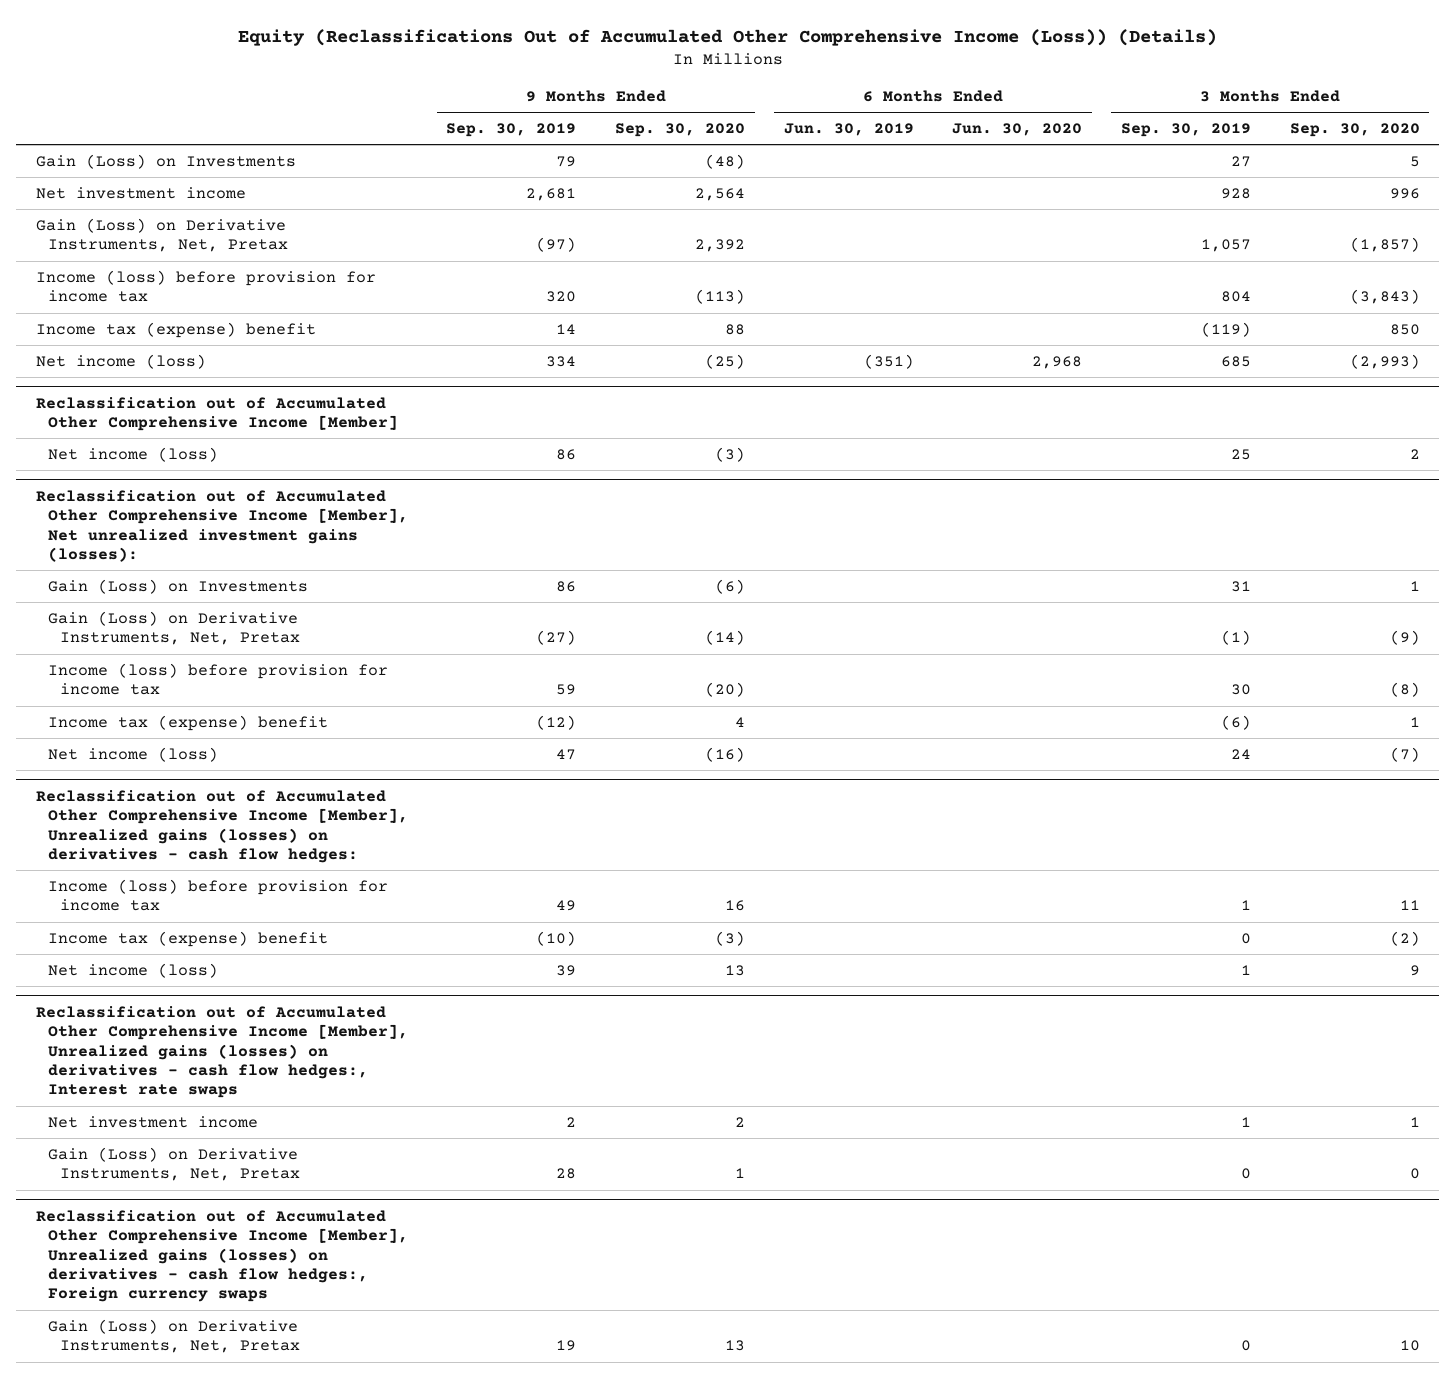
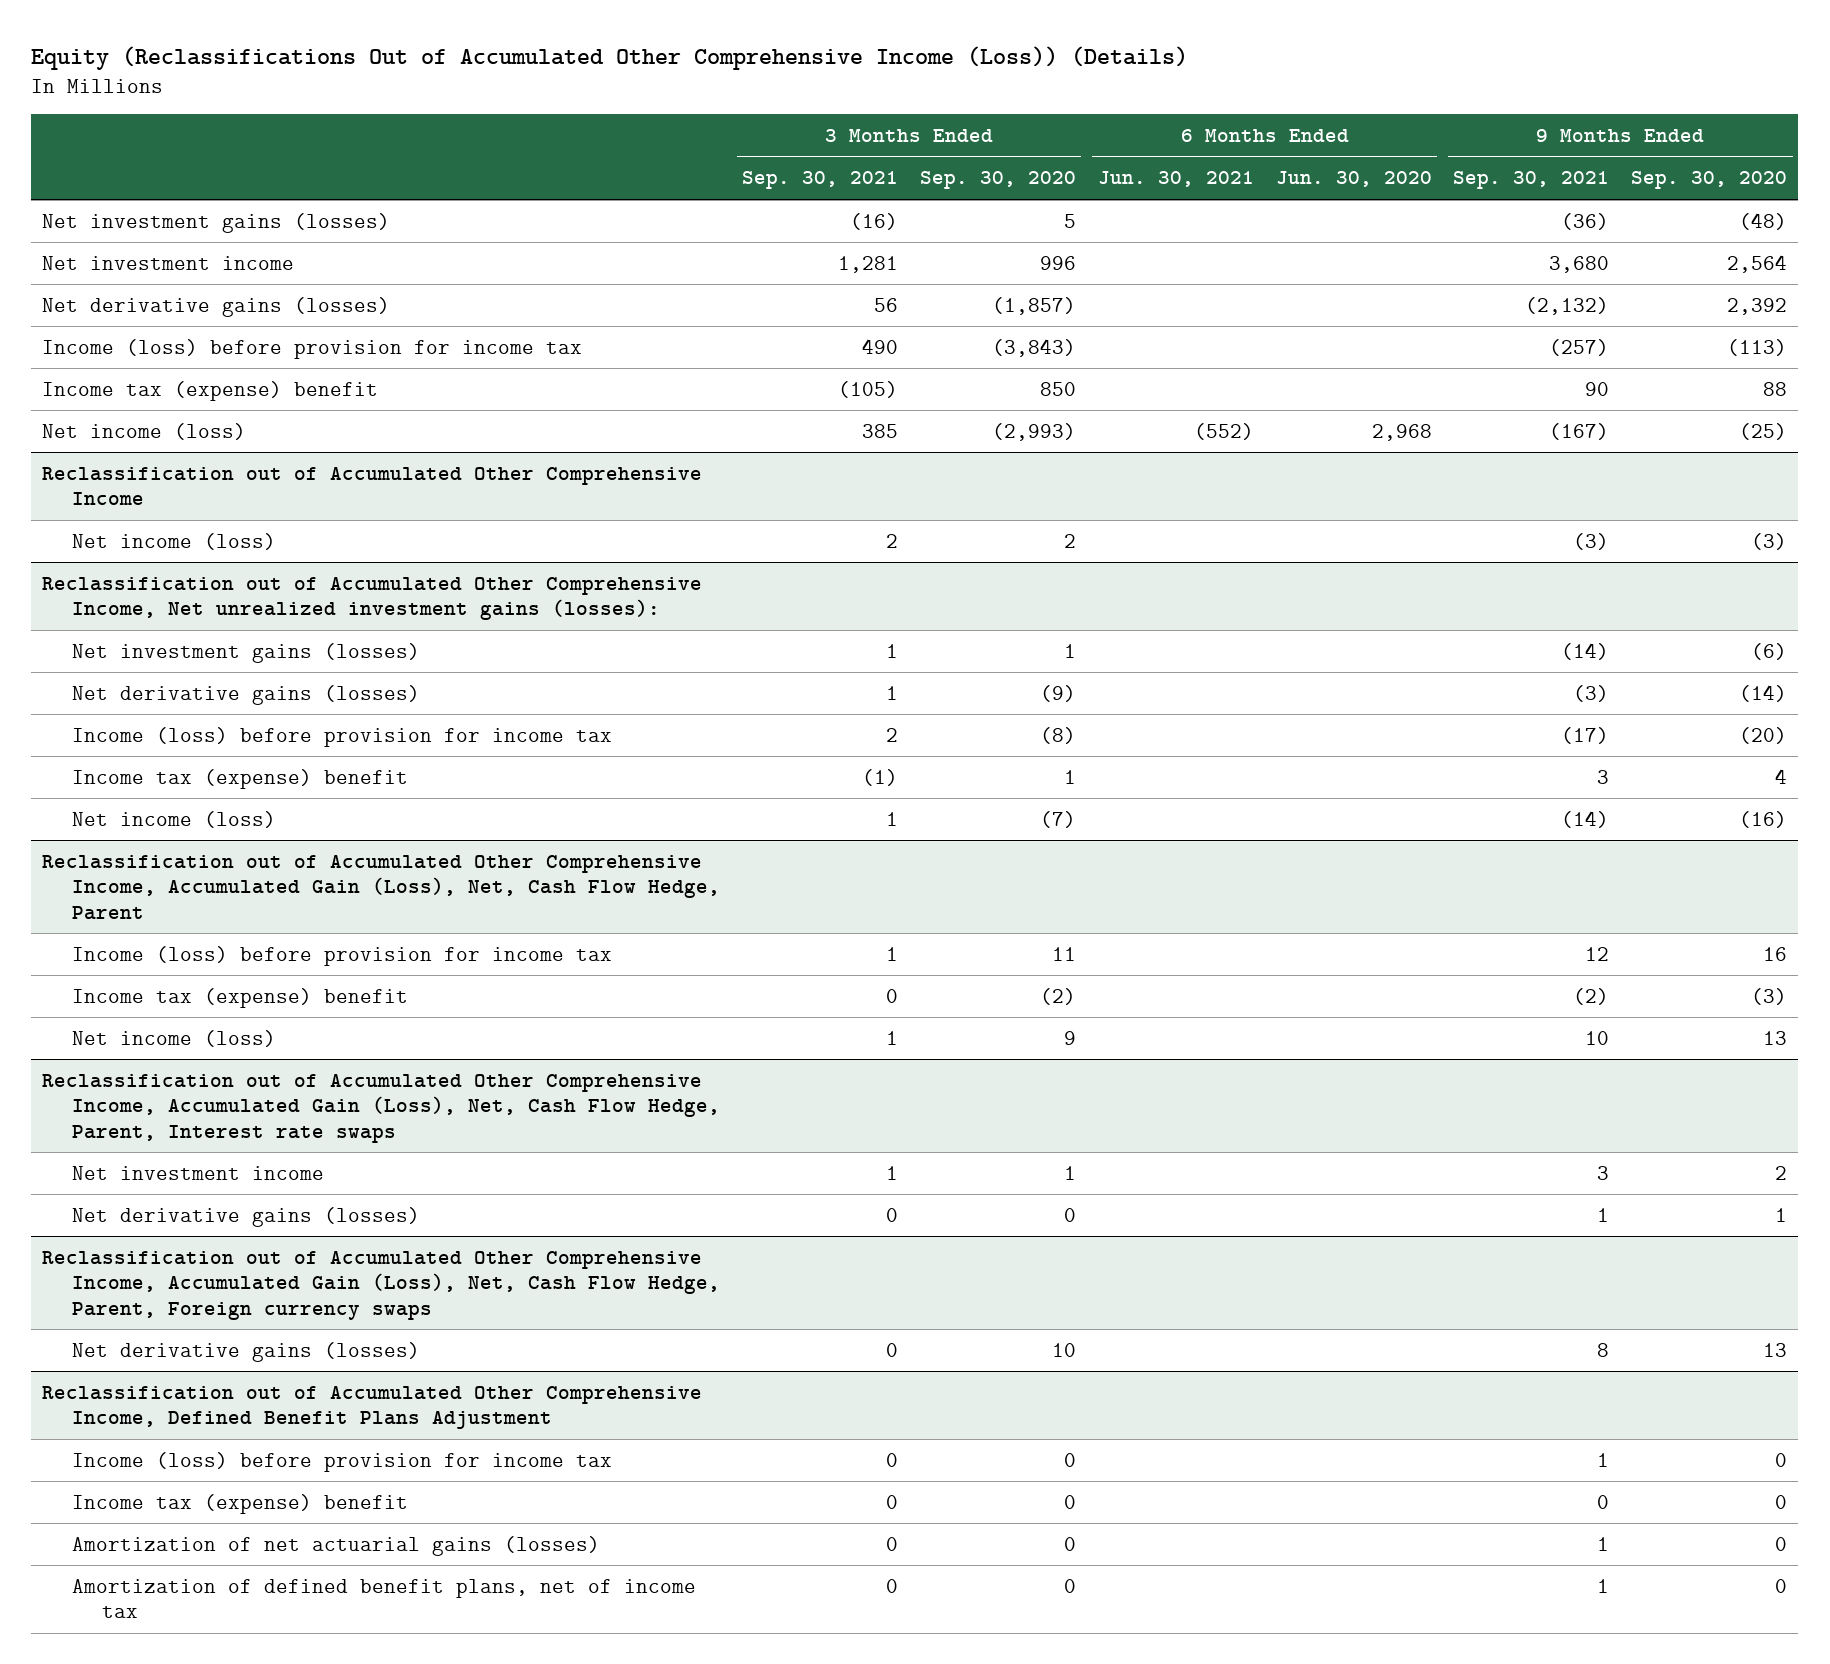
- | 9 Months Ended Sep. 30, 2019 | 9 Months Ended Sep. 30, 2020 | 6 Months Ended Jun. 30, 2019 | 6 Months Ended Jun. 30, 2020 | 3 Months Ended Sep. 30, 2019 | 3 Months Ended Sep. 30, 2020
+ | 3 Months Ended Sep. 30, 2021 | 3 Months Ended Sep. 30, 2020 | 6 Months Ended Jun. 30, 2021 | 6 Months Ended Jun. 30, 2020 | 9 Months Ended Sep. 30, 2021 | 9 Months Ended Sep. 30, 2020
- Gain (Loss) on Investments | 79 | (48) | | | 27 | 5
+ Net investment gains (losses) | (16) | 5 | | | (36) | (48)
- Gain (Loss) on Derivative Instruments, Net, Pretax | (97) | 2,392 | | | 1,057 | (1,857)
+ Net derivative gains (losses) | 56 | (1,857) | | | (2,132) | 2,392
- Reclassification out of Accumulated Other Comprehensive Income [Member]
+ Reclassification out of Accumulated Other Comprehensive Income
- Reclassification out of Accumulated Other Comprehensive Income [Member], Net unrealized investment gains (losses):
- Gain (Loss) on Investments | 86 | (6) | | | 31 | 1
- Gain (Loss) on Derivative Instruments, Net, Pretax | (27) | (14) | | | (1) | (9)
+ Reclassification out of Accumulated Other Comprehensive Income, Net unrealized investment gains (losses):
+ Net investment gains (losses) | 1 | 1 | | | (14) | (6)
+ Net derivative gains (losses) | 1 | (9) | | | (3) | (14)
- Reclassification out of Accumulated Other Comprehensive Income [Member], Unrealized gains (losses) on derivatives - cash flow hedges:
+ Reclassification out of Accumulated Other Comprehensive Income, Accumulated Gain (Loss), Net, Cash Flow Hedge, Parent
- Reclassification out of Accumulated Other Comprehensive Income [Member], Unrealized gains (losses) on derivatives - cash flow hedges:, Interest rate swaps
+ Reclassification out of Accumulated Other Comprehensive Income, Accumulated Gain (Loss), Net, Cash Flow Hedge, Parent, Interest rate swaps
- Gain (Loss) on Derivative Instruments, Net, Pretax | 28 | 1 | | | 0 | 0
- Reclassification out of Accumulated Other Comprehensive Income [Member], Unrealized gains (losses) on derivatives - cash flow hedges:, Foreign currency swaps
- Gain (Loss) on Derivative Instruments, Net, Pretax | 19 | 13 | | | 0 | 10
+ Net derivative gains (losses) | 0 | 0 | | | 1 | 1
+ Reclassification out of Accumulated Other Comprehensive Income, Accumulated Gain (Loss), Net, Cash Flow Hedge, Parent, Foreign currency swaps
+ Net derivative gains (losses) | 0 | 10 | | | 8 | 13
+ Reclassification out of Accumulated Other Comprehensive Income, Defined Benefit Plans Adjustment
+ Income (loss) before provision for income tax | 0 | 0 | | | 1 | 0
+ Income tax (expense) benefit | 0 | 0 | | | 0 | 0
+ Amortization of net actuarial gains (losses) | 0 | 0 | | | 1 | 0
+ Amortization of defined benefit plans, net of income tax | 0 | 0 | | | 1 | 0

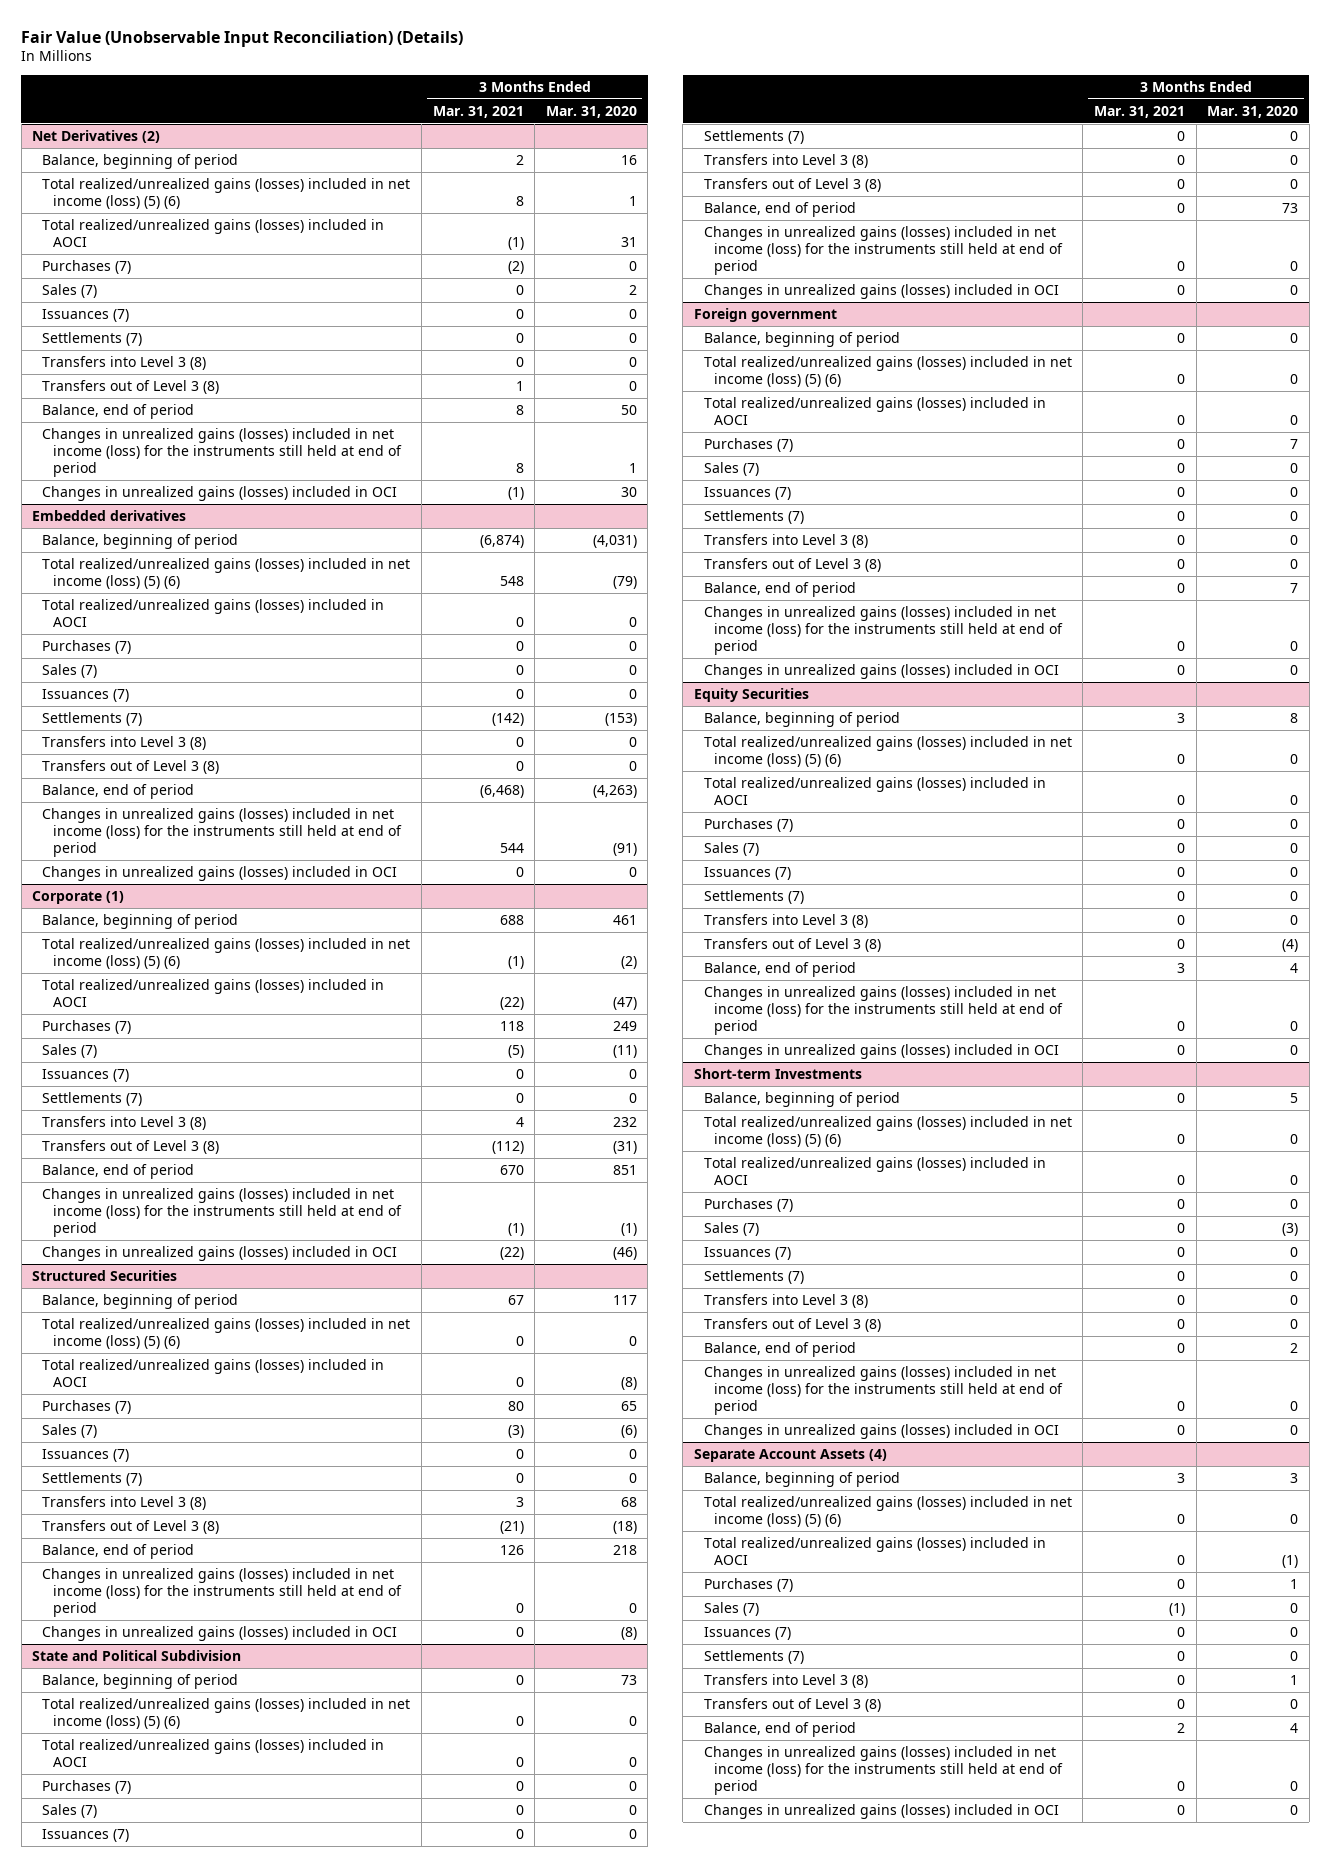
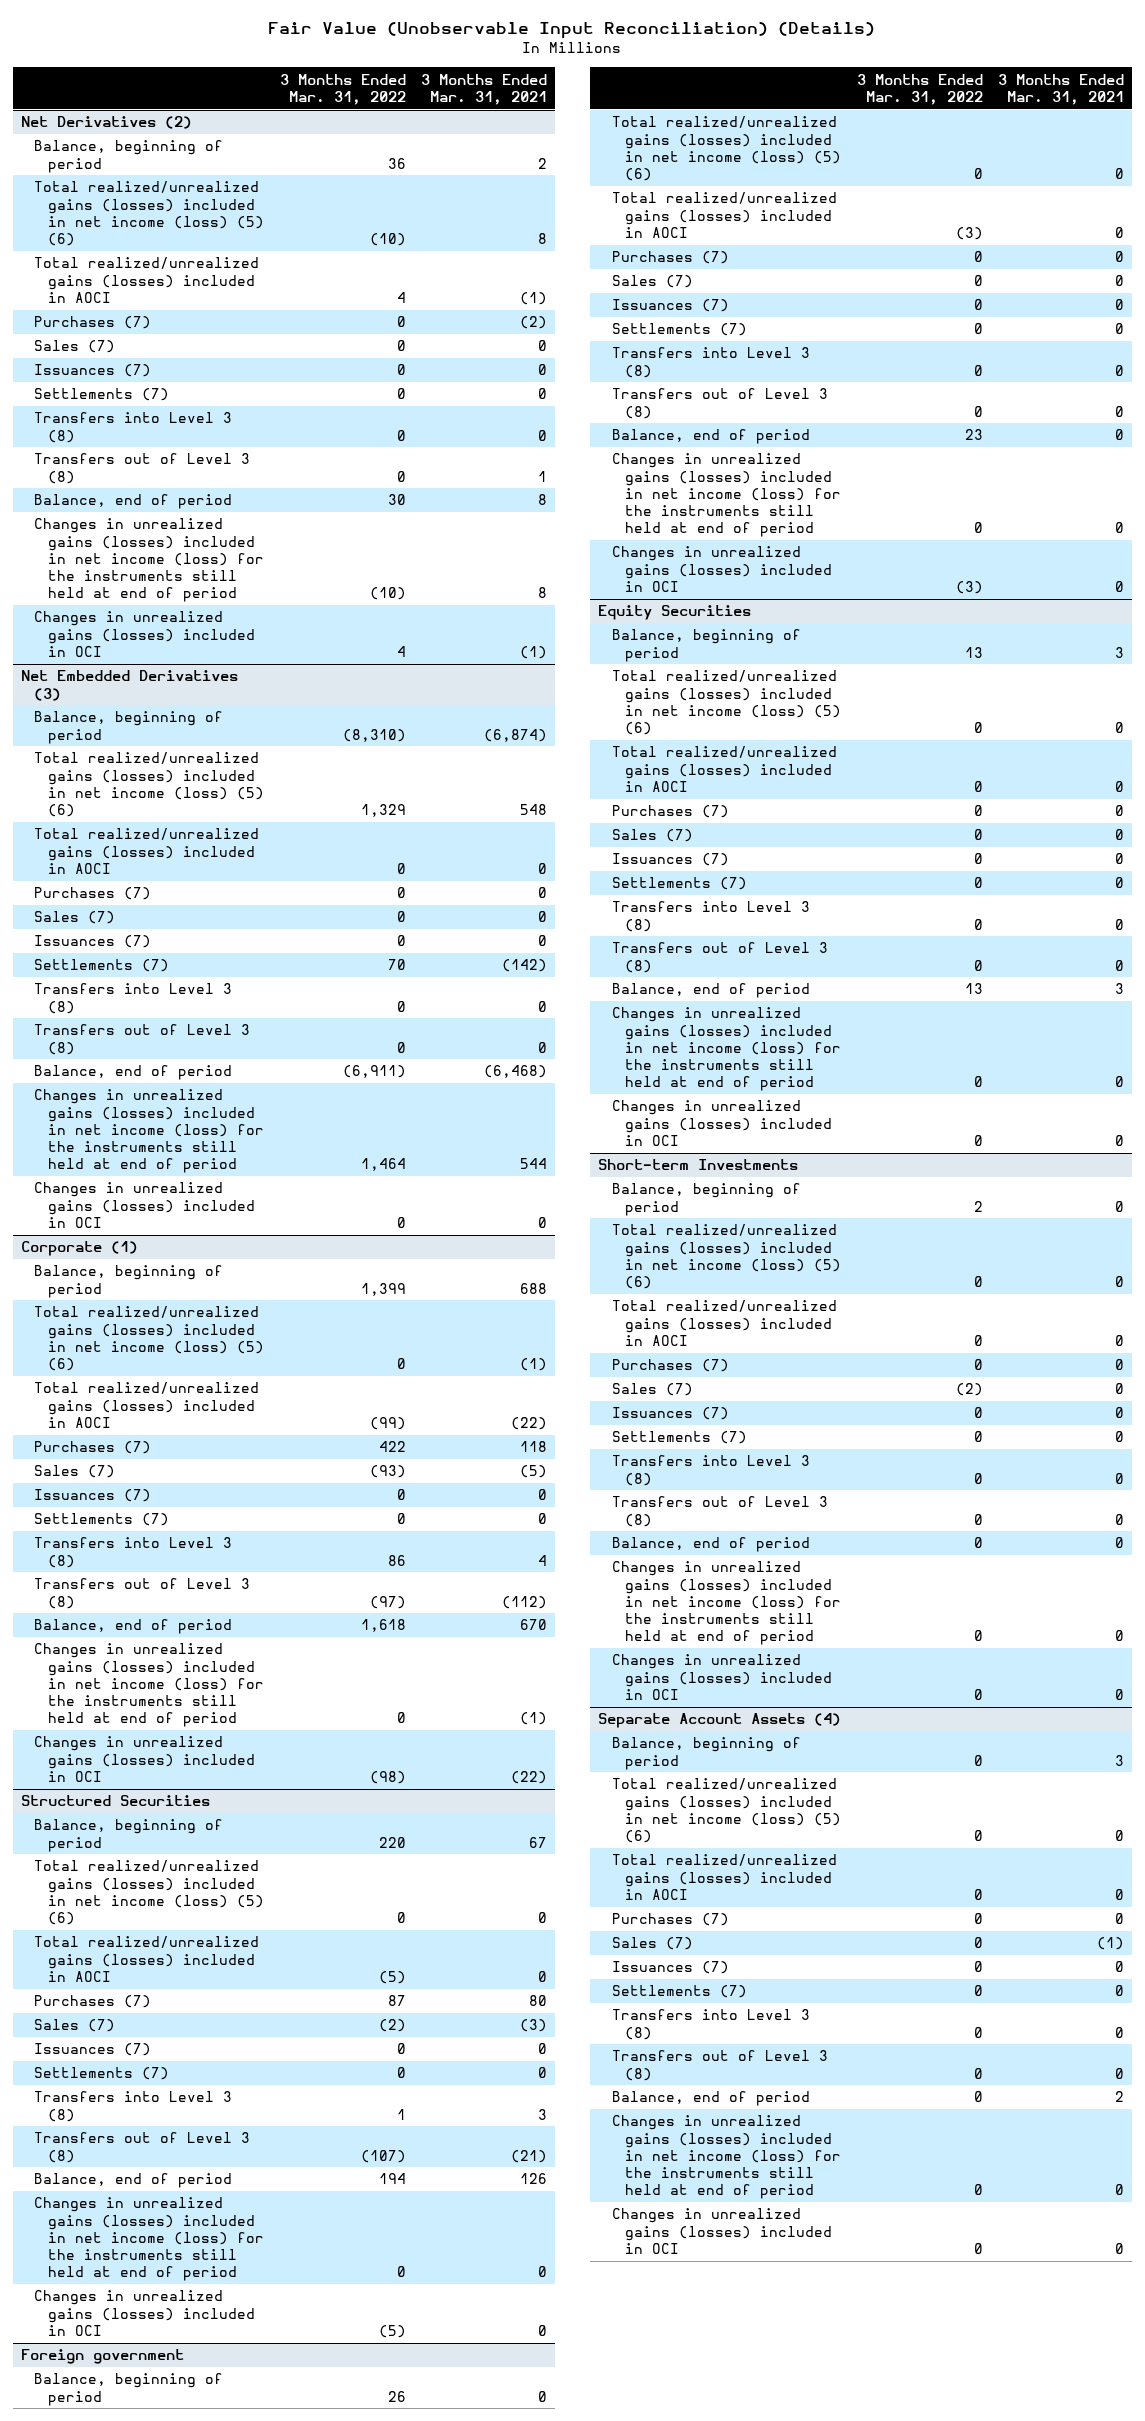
- | 3 Months Ended Mar. 31, 2021 | 3 Months Ended Mar. 31, 2020
+ | 3 Months Ended Mar. 31, 2022 | 3 Months Ended Mar. 31, 2021
- Embedded derivatives
+ Net Embedded Derivatives (3)
- State and Political Subdivision
- Balance, beginning of period | 0 | 73
- Total realized/unrealized gains (losses) included in net income (loss) (5) (6) | 0 | 0
- Total realized/unrealized gains (losses) included in AOCI | 0 | 0
- Purchases (7) | 0 | 0
- Sales (7) | 0 | 0
- Issuances (7) | 0 | 0
- Settlements (7) | 0 | 0
- Transfers into Level 3 (8) | 0 | 0
- Transfers out of Level 3 (8) | 0 | 0
- Balance, end of period | 0 | 73
- Changes in unrealized gains (losses) included in net income (loss) for the instruments still held at end of period | 0 | 0
- Changes in unrealized gains (losses) included in OCI | 0 | 0

